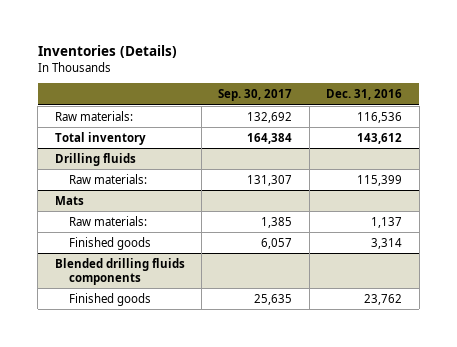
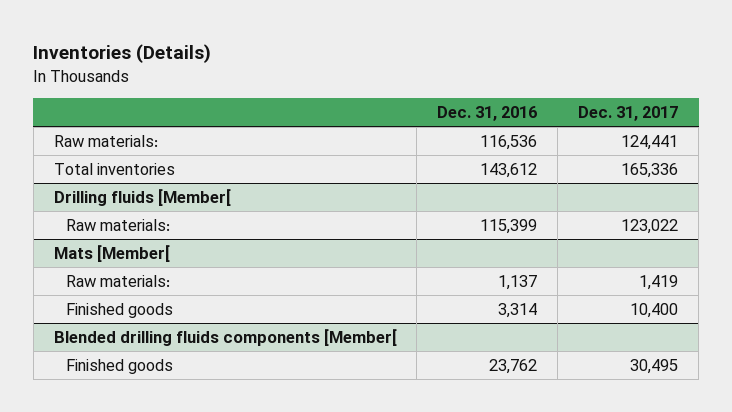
- | Sep. 30, 2017 | Dec. 31, 2016
+ | Dec. 31, 2016 | Dec. 31, 2017
- Total inventory | 164,384 | 143,612
- Drilling fluids
+ Total inventories | 143,612 | 165,336
+ Drilling fluids [Member[
- Mats
+ Mats [Member[
- Blended drilling fluids components
+ Blended drilling fluids components [Member[

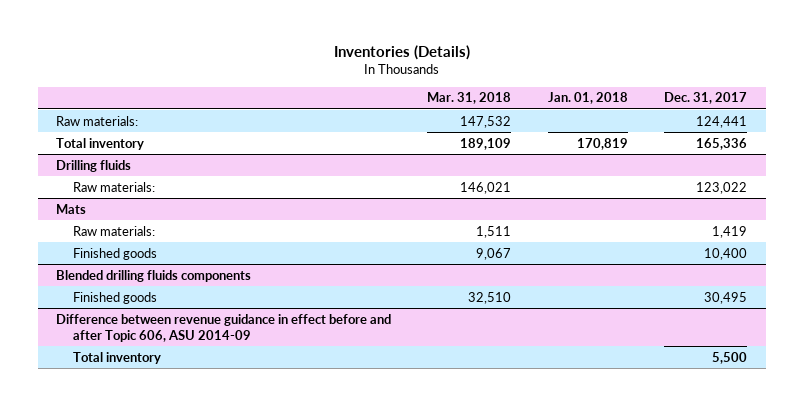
- | Dec. 31, 2016 | Dec. 31, 2017
+ | Mar. 31, 2018 | Jan. 01, 2018 | Dec. 31, 2017
- Total inventories | 143,612 | 165,336
- Drilling fluids [Member[
+ Total inventory | 189,109 | 170,819 | 165,336
+ Drilling fluids
- Mats [Member[
+ Mats
- Blended drilling fluids components [Member[
+ Blended drilling fluids components
+ Difference between revenue guidance in effect before and after Topic 606, ASU 2014-09
+ Total inventory | | | 5,500

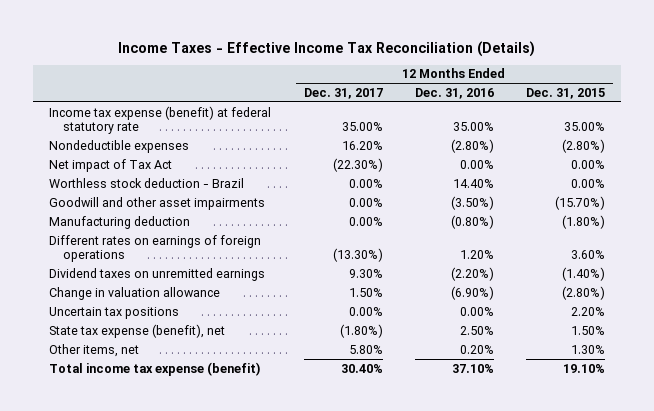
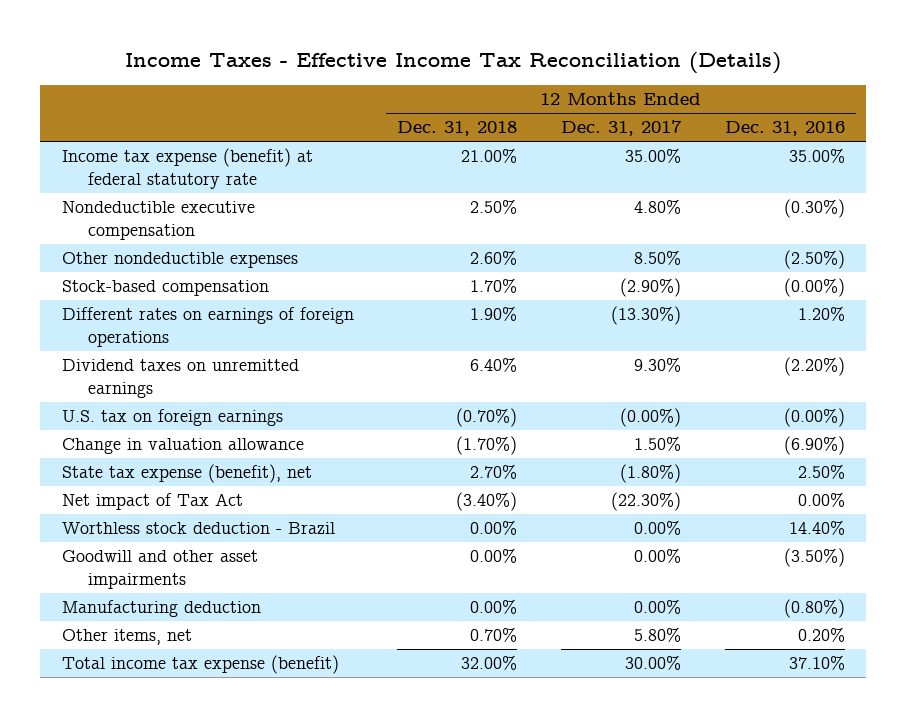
- | 12 Months Ended Dec. 31, 2017 | 12 Months Ended Dec. 31, 2016 | 12 Months Ended Dec. 31, 2015
+ | 12 Months Ended Dec. 31, 2018 | 12 Months Ended Dec. 31, 2017 | 12 Months Ended Dec. 31, 2016
- Nondeductible expenses | 16.20% | (2.80%) | (2.80%)
+ Nondeductible executive compensation | 2.50% | 4.80% | (0.30%)
+ Other nondeductible expenses | 2.60% | 8.50% | (2.50%)
+ Stock-based compensation | 1.70% | (2.90%) | (0.00%)
+ U.S. tax on foreign earnings | (0.70%) | (0.00%) | (0.00%)
- Uncertain tax positions | 0.00% | 0.00% | 2.20%
moved down: Net impact of Tax Act | (3.40%) | (22.30%) | 0.00%
moved down: Worthless stock deduction - Brazil | 0.00% | 0.00% | 14.40%
moved down: Goodwill and other asset impairments | 0.00% | 0.00% | (3.50%)
moved down: Manufacturing deduction | 0.00% | 0.00% | (0.80%)
- Total income tax expense (benefit) | 30.40% | 37.10% | 19.10%
+ Total income tax expense (benefit) | 32.00% | 30.00% | 37.10%

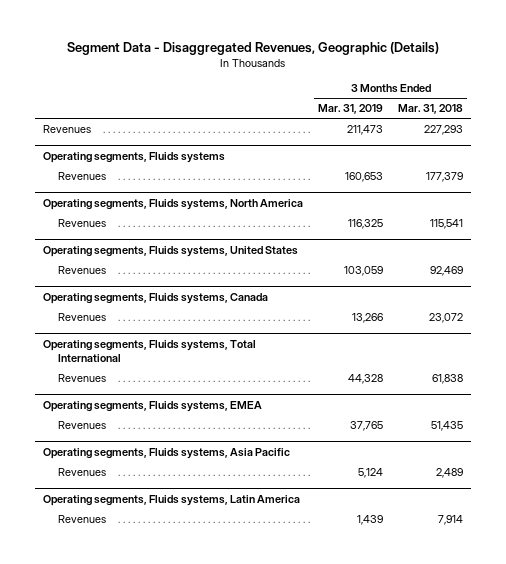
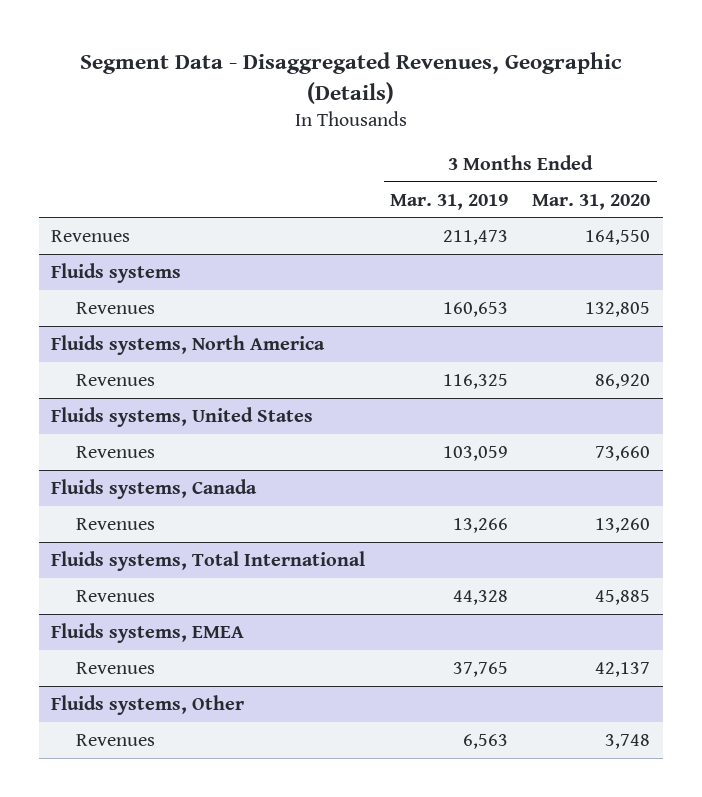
- | 3 Months Ended Mar. 31, 2019 | 3 Months Ended Mar. 31, 2018
+ | 3 Months Ended Mar. 31, 2019 | 3 Months Ended Mar. 31, 2020
- Operating segments, Fluids systems
+ Fluids systems
- Operating segments, Fluids systems, North America
+ Fluids systems, North America
- Operating segments, Fluids systems, United States
+ Fluids systems, United States
- Operating segments, Fluids systems, Canada
+ Fluids systems, Canada
- Operating segments, Fluids systems, Total International
+ Fluids systems, Total International
- Operating segments, Fluids systems, EMEA
+ Fluids systems, EMEA
- Operating segments, Fluids systems, Asia Pacific
- Revenues | 5,124 | 2,489
- Operating segments, Fluids systems, Latin America
- Revenues | 1,439 | 7,914
+ Fluids systems, Other
+ Revenues | 6,563 | 3,748

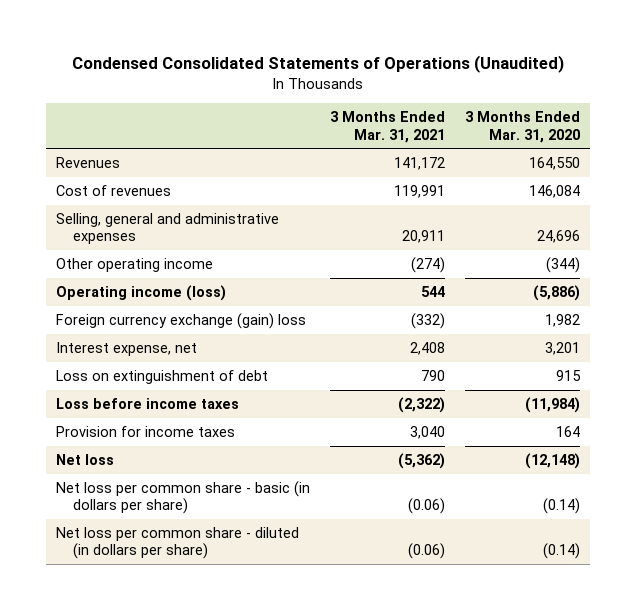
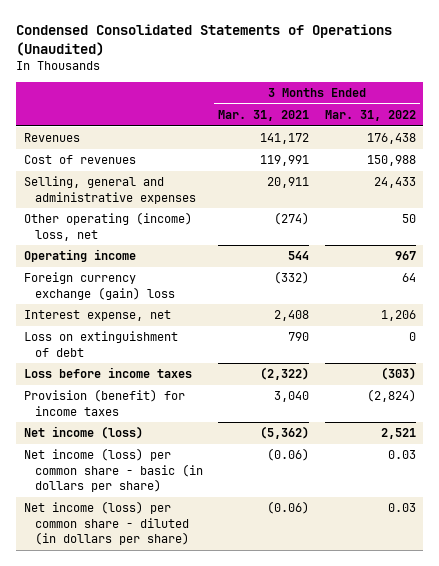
- | 3 Months Ended Mar. 31, 2021 | 3 Months Ended Mar. 31, 2020
+ | 3 Months Ended Mar. 31, 2021 | 3 Months Ended Mar. 31, 2022
- Other operating income | (274) | (344)
- Operating income (loss) | 544 | (5,886)
+ Other operating (income) loss, net | (274) | 50
+ Operating income | 544 | 967
- Provision for income taxes | 3,040 | 164
- Net loss | (5,362) | (12,148)
- Net loss per common share - basic (in dollars per share) | (0.06) | (0.14)
- Net loss per common share - diluted (in dollars per share) | (0.06) | (0.14)
+ Provision (benefit) for income taxes | 3,040 | (2,824)
+ Net income (loss) | (5,362) | 2,521
+ Net income (loss) per common share - basic (in dollars per share) | (0.06) | 0.03
+ Net income (loss) per common share - diluted (in dollars per share) | (0.06) | 0.03

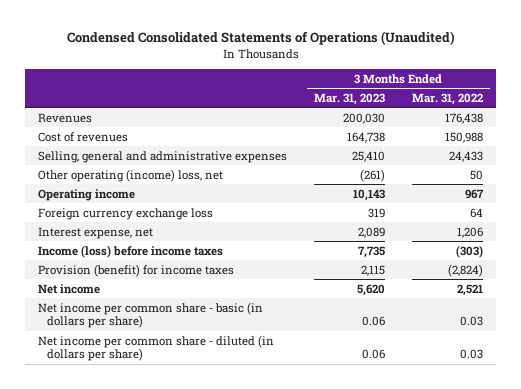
- | 3 Months Ended Mar. 31, 2021 | 3 Months Ended Mar. 31, 2022
+ | 3 Months Ended Mar. 31, 2023 | 3 Months Ended Mar. 31, 2022
- Foreign currency exchange (gain) loss | (332) | 64
+ Foreign currency exchange loss | 319 | 64
- Loss on extinguishment of debt | 790 | 0
- Loss before income taxes | (2,322) | (303)
+ Income (loss) before income taxes | 7,735 | (303)
- Net income (loss) | (5,362) | 2,521
- Net income (loss) per common share - basic (in dollars per share) | (0.06) | 0.03
- Net income (loss) per common share - diluted (in dollars per share) | (0.06) | 0.03
+ Net income | 5,620 | 2,521
+ Net income per common share - basic (in dollars per share) | 0.06 | 0.03
+ Net income per common share - diluted (in dollars per share) | 0.06 | 0.03

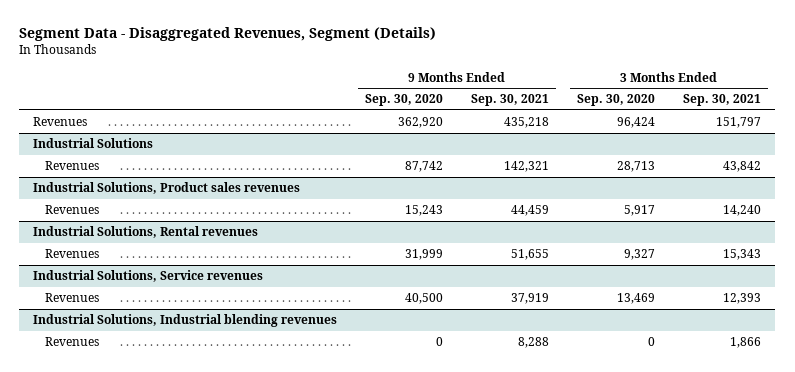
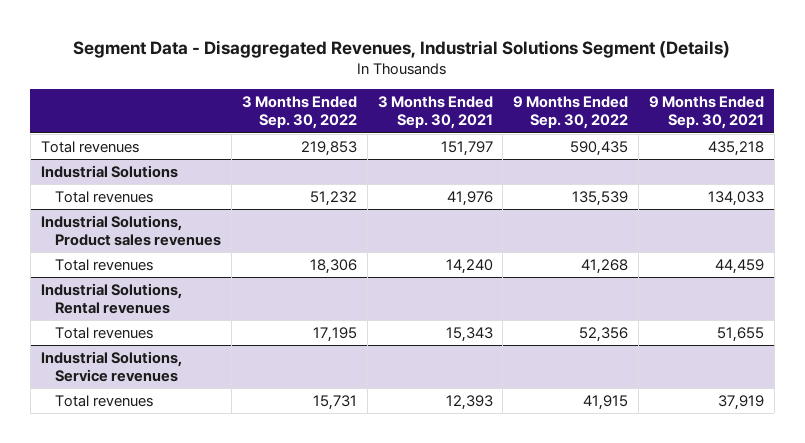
- Segment Data - Disaggregated Revenues, Segment (Details)
+ Segment Data - Disaggregated Revenues, Industrial Solutions Segment (Details)
- | 9 Months Ended Sep. 30, 2020 | 9 Months Ended Sep. 30, 2021 | 3 Months Ended Sep. 30, 2020 | 3 Months Ended Sep. 30, 2021
+ | 3 Months Ended Sep. 30, 2022 | 3 Months Ended Sep. 30, 2021 | 9 Months Ended Sep. 30, 2022 | 9 Months Ended Sep. 30, 2021
- Revenues | 362,920 | 435,218 | 96,424 | 151,797
+ Total revenues | 219,853 | 151,797 | 590,435 | 435,218
@ Industrial Solutions
- Revenues | 87,742 | 142,321 | 28,713 | 43,842
+ Total revenues | 51,232 | 41,976 | 135,539 | 134,033
@ Industrial Solutions, Product sales revenues
- Revenues | 15,243 | 44,459 | 5,917 | 14,240
+ Total revenues | 18,306 | 14,240 | 41,268 | 44,459
@ Industrial Solutions, Rental revenues
- Revenues | 31,999 | 51,655 | 9,327 | 15,343
+ Total revenues | 17,195 | 15,343 | 52,356 | 51,655
@ Industrial Solutions, Service revenues
- Revenues | 40,500 | 37,919 | 13,469 | 12,393
- Industrial Solutions, Industrial blending revenues
- Revenues | 0 | 8,288 | 0 | 1,866
@ Industrial Solutions, Service revenues
+ Total revenues | 15,731 | 12,393 | 41,915 | 37,919

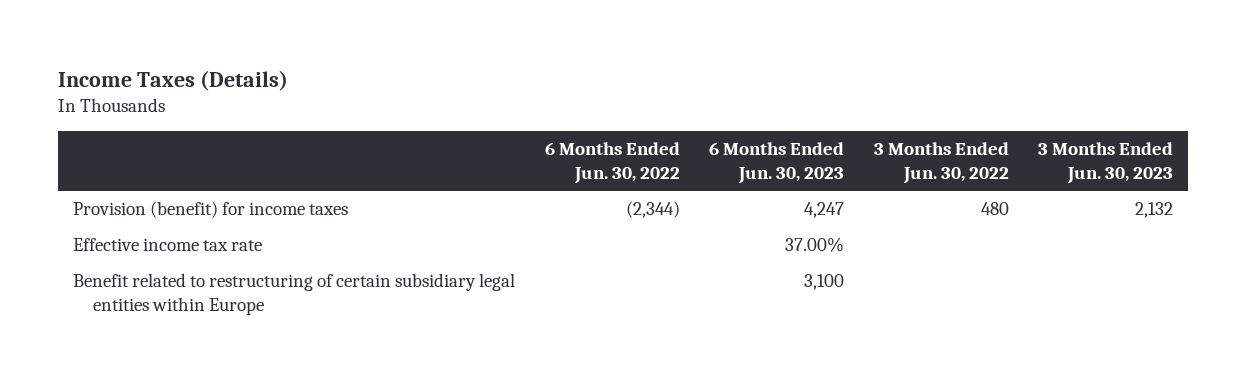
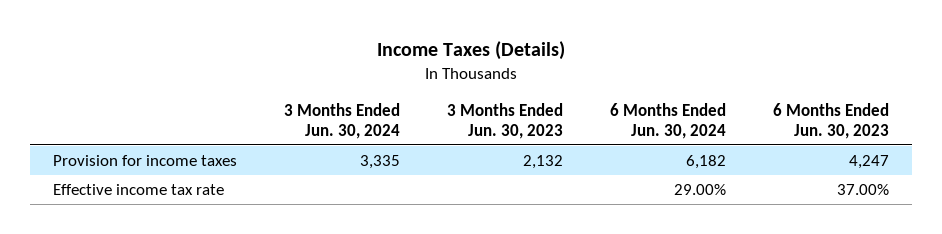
- | 6 Months Ended Jun. 30, 2022 | 6 Months Ended Jun. 30, 2023 | 3 Months Ended Jun. 30, 2022 | 3 Months Ended Jun. 30, 2023
+ | 3 Months Ended Jun. 30, 2024 | 3 Months Ended Jun. 30, 2023 | 6 Months Ended Jun. 30, 2024 | 6 Months Ended Jun. 30, 2023
- Provision (benefit) for income taxes | (2,344) | 4,247 | 480 | 2,132
+ Provision for income taxes | 3,335 | 2,132 | 6,182 | 4,247
- Benefit related to restructuring of certain subsidiary legal entities within Europe | | 3,100 | |

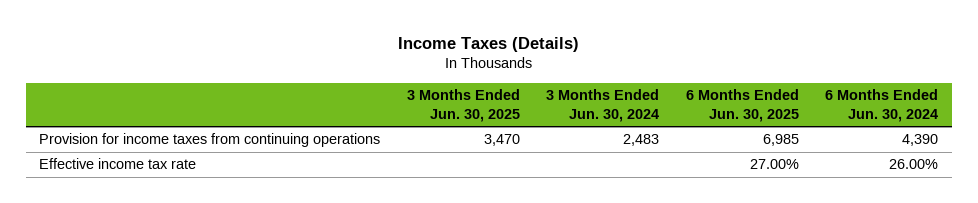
- | 3 Months Ended Jun. 30, 2024 | 3 Months Ended Jun. 30, 2023 | 6 Months Ended Jun. 30, 2024 | 6 Months Ended Jun. 30, 2023
+ | 3 Months Ended Jun. 30, 2025 | 3 Months Ended Jun. 30, 2024 | 6 Months Ended Jun. 30, 2025 | 6 Months Ended Jun. 30, 2024
- Provision for income taxes | 3,335 | 2,132 | 6,182 | 4,247
- Effective income tax rate | | | 29.00% | 37.00%
+ Provision for income taxes from continuing operations | 3,470 | 2,483 | 6,985 | 4,390
+ Effective income tax rate | | | 27.00% | 26.00%

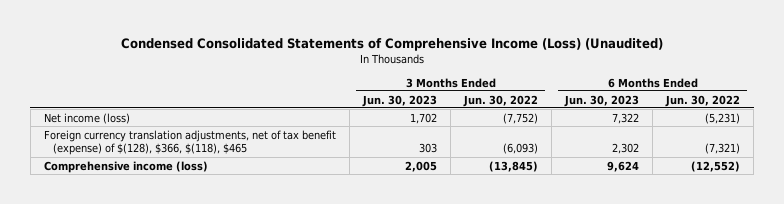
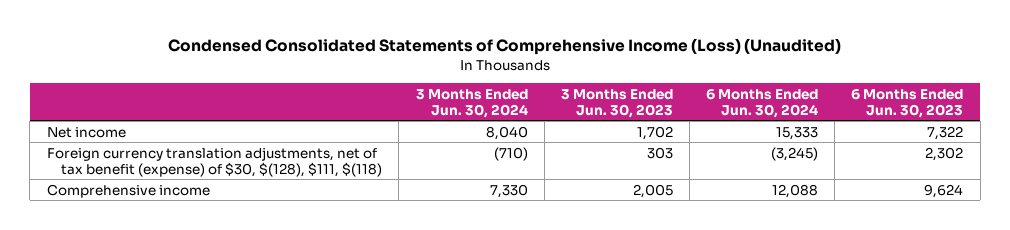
- | 3 Months Ended Jun. 30, 2023 | 3 Months Ended Jun. 30, 2022 | 6 Months Ended Jun. 30, 2023 | 6 Months Ended Jun. 30, 2022
+ | 3 Months Ended Jun. 30, 2024 | 3 Months Ended Jun. 30, 2023 | 6 Months Ended Jun. 30, 2024 | 6 Months Ended Jun. 30, 2023
- Net income (loss) | 1,702 | (7,752) | 7,322 | (5,231)
- Foreign currency translation adjustments, net of tax benefit (expense) of $(128), $366, $(118), $465 | 303 | (6,093) | 2,302 | (7,321)
- Comprehensive income (loss) | 2,005 | (13,845) | 9,624 | (12,552)
+ Net income | 8,040 | 1,702 | 15,333 | 7,322
+ Foreign currency translation adjustments, net of tax benefit (expense) of $30, $(128), $111, $(118) | (710) | 303 | (3,245) | 2,302
+ Comprehensive income | 7,330 | 2,005 | 12,088 | 9,624

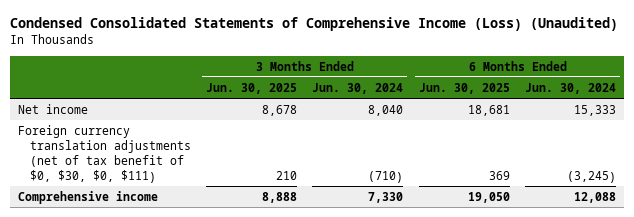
- | 3 Months Ended Jun. 30, 2024 | 3 Months Ended Jun. 30, 2023 | 6 Months Ended Jun. 30, 2024 | 6 Months Ended Jun. 30, 2023
+ | 3 Months Ended Jun. 30, 2025 | 3 Months Ended Jun. 30, 2024 | 6 Months Ended Jun. 30, 2025 | 6 Months Ended Jun. 30, 2024
- Foreign currency translation adjustments, net of tax benefit (expense) of $30, $(128), $111, $(118) | (710) | 303 | (3,245) | 2,302
+ Foreign currency translation adjustments (net of tax benefit of $0, $30, $0, $111) | 210 | (710) | 369 | (3,245)

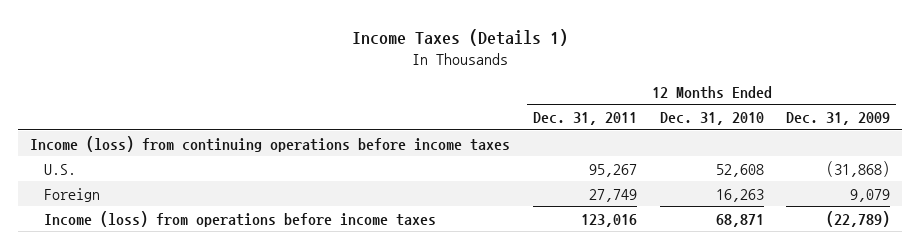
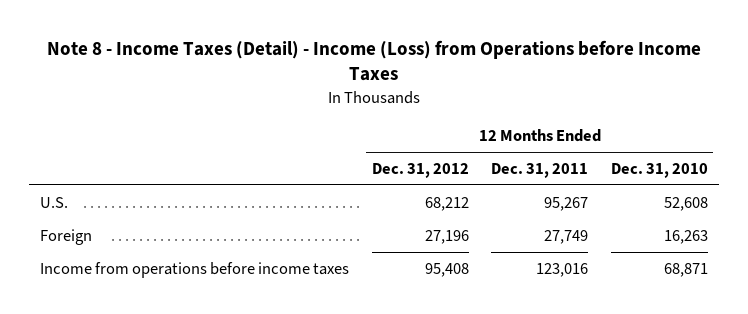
- Income Taxes (Details 1)
+ Note 8 - Income Taxes (Detail) - Income (Loss) from Operations before Income Taxes
- | 12 Months Ended Dec. 31, 2011 | 12 Months Ended Dec. 31, 2010 | 12 Months Ended Dec. 31, 2009
+ | 12 Months Ended Dec. 31, 2012 | 12 Months Ended Dec. 31, 2011 | 12 Months Ended Dec. 31, 2010
- Income (loss) from continuing operations before income taxes
- Income (loss) from operations before income taxes | 123,016 | 68,871 | (22,789)
+ Income from operations before income taxes | 95,408 | 123,016 | 68,871

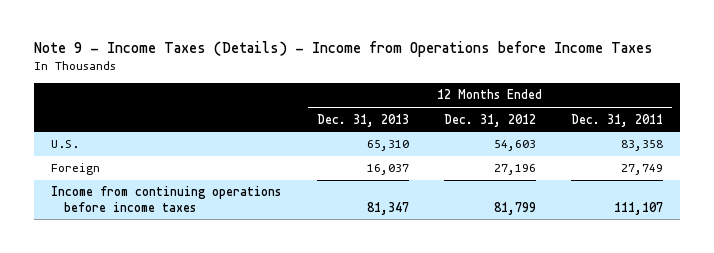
- Note 8 - Income Taxes (Detail) - Income (Loss) from Operations before Income Taxes
+ Note 9 - Income Taxes (Details) - Income from Operations before Income Taxes
- | 12 Months Ended Dec. 31, 2012 | 12 Months Ended Dec. 31, 2011 | 12 Months Ended Dec. 31, 2010
+ | 12 Months Ended Dec. 31, 2013 | 12 Months Ended Dec. 31, 2012 | 12 Months Ended Dec. 31, 2011
- U.S. | 68,212 | 95,267 | 52,608
+ U.S. | 65,310 | 54,603 | 83,358
- Income from operations before income taxes | 95,408 | 123,016 | 68,871
+ Income from continuing operations before income taxes | 81,347 | 81,799 | 111,107

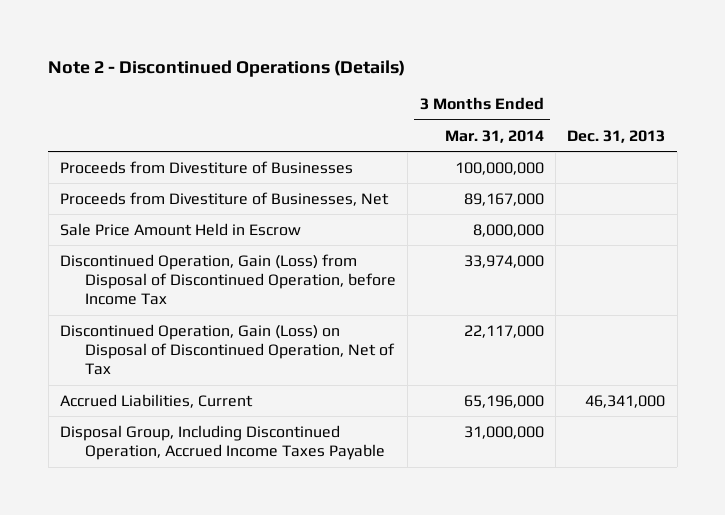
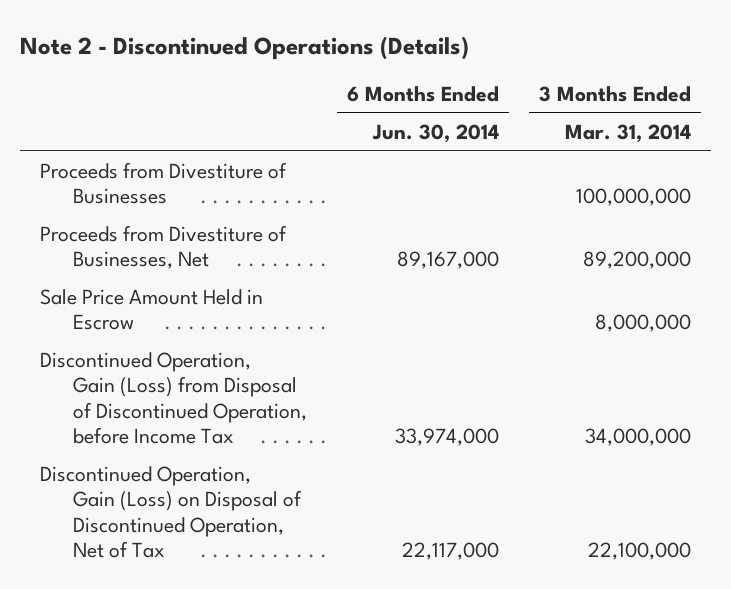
- | 3 Months Ended Mar. 31, 2014 | Dec. 31, 2013
+ | 6 Months Ended Jun. 30, 2014 | 3 Months Ended Mar. 31, 2014
- Proceeds from Divestiture of Businesses, Net | 89,167,000 |
+ Proceeds from Divestiture of Businesses, Net | 89,167,000 | 89,200,000
- Discontinued Operation, Gain (Loss) from Disposal of Discontinued Operation, before Income Tax | 33,974,000 |
- Discontinued Operation, Gain (Loss) on Disposal of Discontinued Operation, Net of Tax | 22,117,000 |
- Accrued Liabilities, Current | 65,196,000 | 46,341,000
- Disposal Group, Including Discontinued Operation, Accrued Income Taxes Payable | 31,000,000 |
+ Discontinued Operation, Gain (Loss) from Disposal of Discontinued Operation, before Income Tax | 33,974,000 | 34,000,000
+ Discontinued Operation, Gain (Loss) on Disposal of Discontinued Operation, Net of Tax | 22,117,000 | 22,100,000

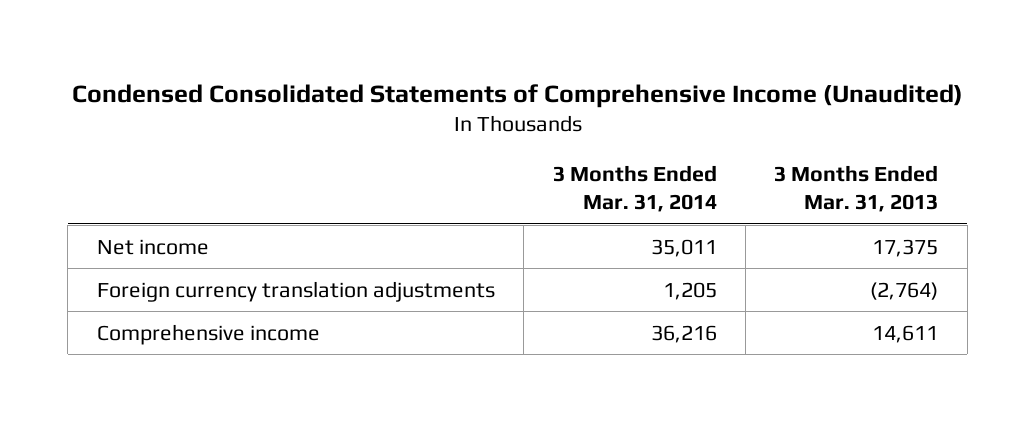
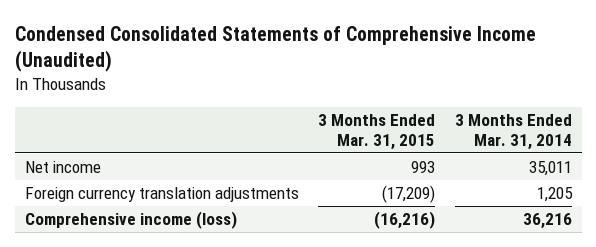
- | 3 Months Ended Mar. 31, 2014 | 3 Months Ended Mar. 31, 2013
+ | 3 Months Ended Mar. 31, 2015 | 3 Months Ended Mar. 31, 2014
- Comprehensive income | 36,216 | 14,611
+ Comprehensive income (loss) | (16,216) | 36,216

